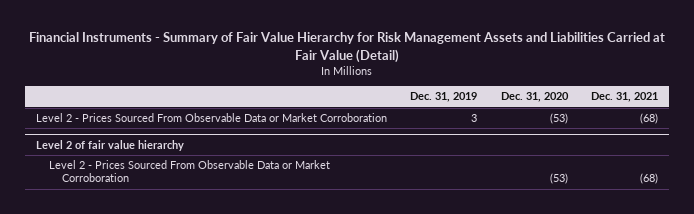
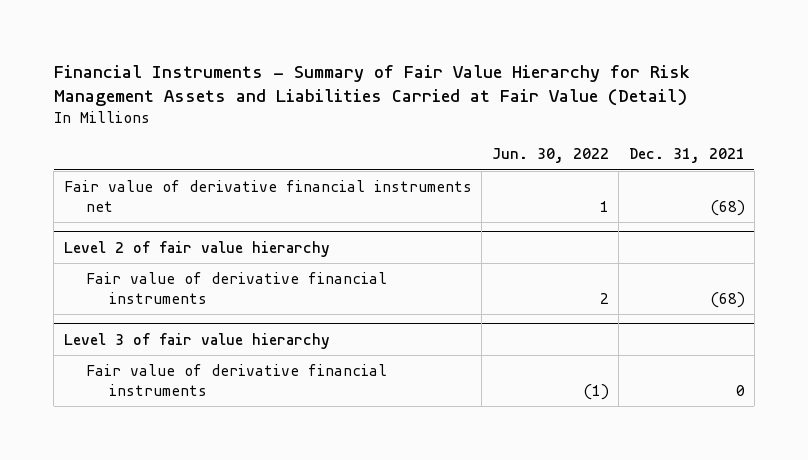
- | Dec. 31, 2019 | Dec. 31, 2020 | Dec. 31, 2021
+ | Jun. 30, 2022 | Dec. 31, 2021
- Level 2 - Prices Sourced From Observable Data or Market Corroboration | 3 | (53) | (68)
+ Fair value of derivative financial instruments net | 1 | (68)
@ Level 2 of fair value hierarchy
- Level 2 - Prices Sourced From Observable Data or Market Corroboration | | (53) | (68)
+ Fair value of derivative financial instruments | 2 | (68)
+ Level 3 of fair value hierarchy
+ Fair value of derivative financial instruments | (1) | 0

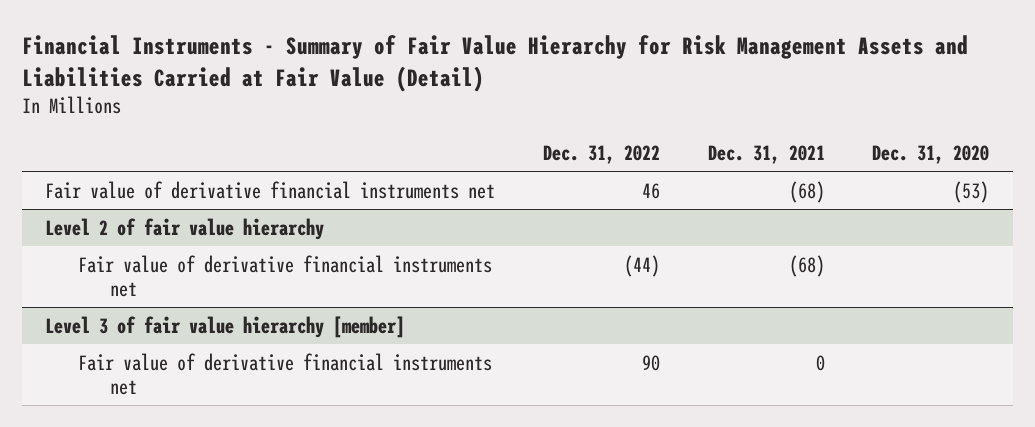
- | Jun. 30, 2022 | Dec. 31, 2021
+ | Dec. 31, 2022 | Dec. 31, 2021 | Dec. 31, 2020
@ Level 2 of fair value hierarchy
- Fair value of derivative financial instruments | 2 | (68)
- Level 3 of fair value hierarchy
- Fair value of derivative financial instruments | (1) | 0
@ Level 2 of fair value hierarchy
+ Fair value of derivative financial instruments net | (44) | (68) |
+ Level 3 of fair value hierarchy [member]
+ Fair value of derivative financial instruments net | 90 | 0 |

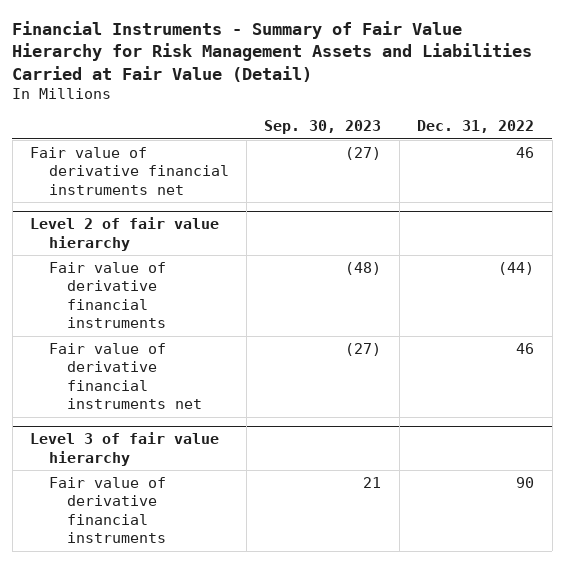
- | Dec. 31, 2022 | Dec. 31, 2021 | Dec. 31, 2020
+ | Sep. 30, 2023 | Dec. 31, 2022
@ Level 2 of fair value hierarchy
- Fair value of derivative financial instruments net | (44) | (68) |
- Level 3 of fair value hierarchy [member]
- Fair value of derivative financial instruments net | 90 | 0 |
@ Level 2 of fair value hierarchy
+ Fair value of derivative financial instruments | (48) | (44)
+ Fair value of derivative financial instruments net | (27) | 46
+ Level 3 of fair value hierarchy
+ Fair value of derivative financial instruments | 21 | 90

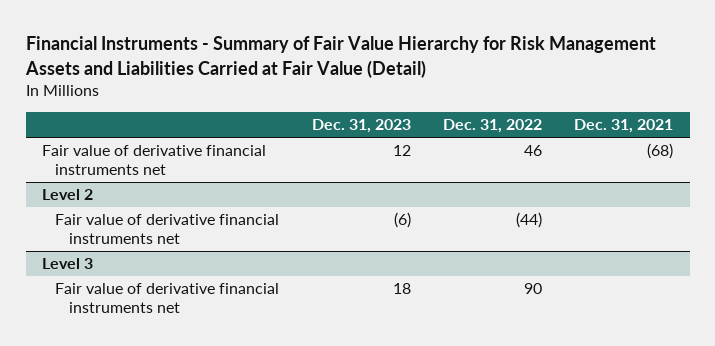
- | Sep. 30, 2023 | Dec. 31, 2022
+ | Dec. 31, 2023 | Dec. 31, 2022 | Dec. 31, 2021
- Level 2 of fair value hierarchy
- Fair value of derivative financial instruments | (48) | (44)
- Fair value of derivative financial instruments net | (27) | 46
- Level 3 of fair value hierarchy
- Fair value of derivative financial instruments | 21 | 90
+ Level 2
+ Fair value of derivative financial instruments net | (6) | (44) |
+ Level 3
+ Fair value of derivative financial instruments net | 18 | 90 |

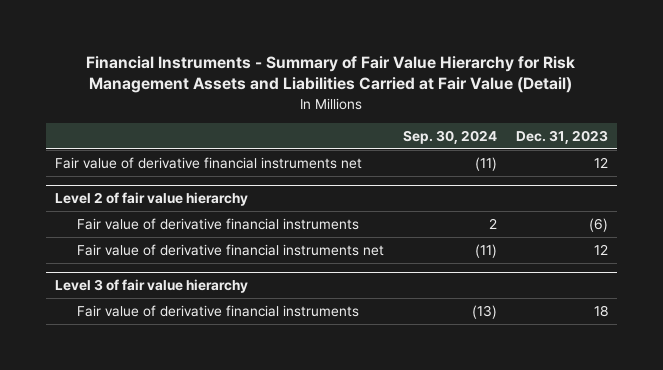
- | Dec. 31, 2023 | Dec. 31, 2022 | Dec. 31, 2021
+ | Sep. 30, 2024 | Dec. 31, 2023
- Level 2
- Fair value of derivative financial instruments net | (6) | (44) |
- Level 3
- Fair value of derivative financial instruments net | 18 | 90 |
+ Level 2 of fair value hierarchy
+ Fair value of derivative financial instruments | 2 | (6)
+ Fair value of derivative financial instruments net | (11) | 12
+ Level 3 of fair value hierarchy
+ Fair value of derivative financial instruments | (13) | 18

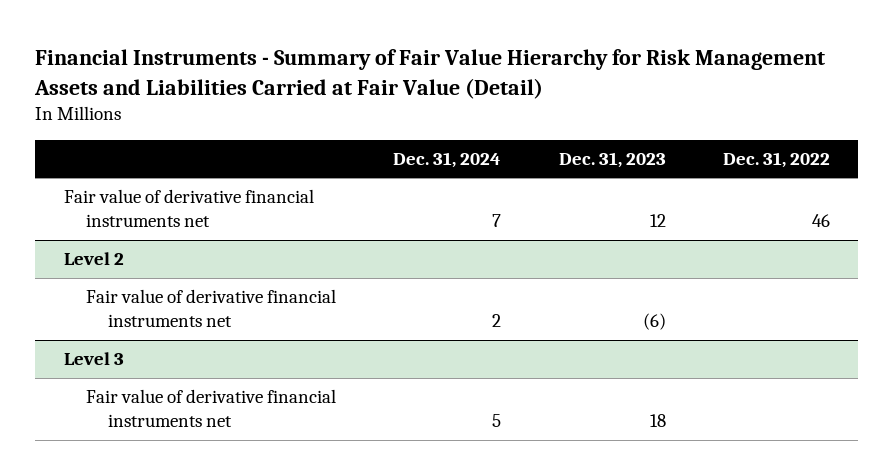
- | Sep. 30, 2024 | Dec. 31, 2023
+ | Dec. 31, 2024 | Dec. 31, 2023 | Dec. 31, 2022
- Level 2 of fair value hierarchy
- Fair value of derivative financial instruments | 2 | (6)
- Fair value of derivative financial instruments net | (11) | 12
- Level 3 of fair value hierarchy
- Fair value of derivative financial instruments | (13) | 18
+ Level 2
+ Fair value of derivative financial instruments net | 2 | (6) |
+ Level 3
+ Fair value of derivative financial instruments net | 5 | 18 |

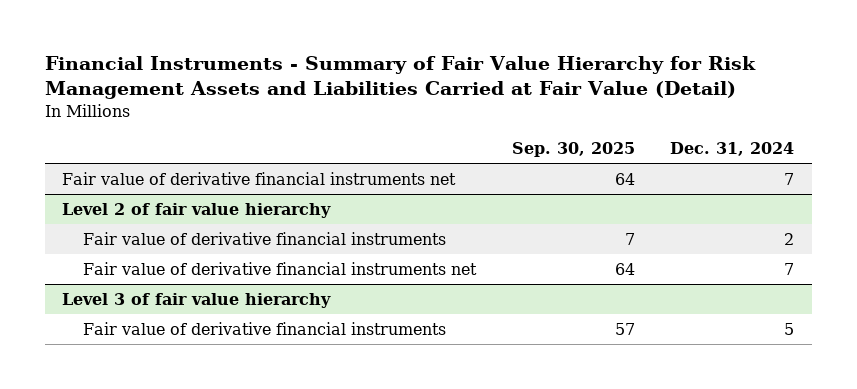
- | Dec. 31, 2024 | Dec. 31, 2023 | Dec. 31, 2022
+ | Sep. 30, 2025 | Dec. 31, 2024
- Level 2
- Fair value of derivative financial instruments net | 2 | (6) |
- Level 3
- Fair value of derivative financial instruments net | 5 | 18 |
+ Level 2 of fair value hierarchy
+ Fair value of derivative financial instruments | 7 | 2
+ Fair value of derivative financial instruments net | 64 | 7
+ Level 3 of fair value hierarchy
+ Fair value of derivative financial instruments | 57 | 5

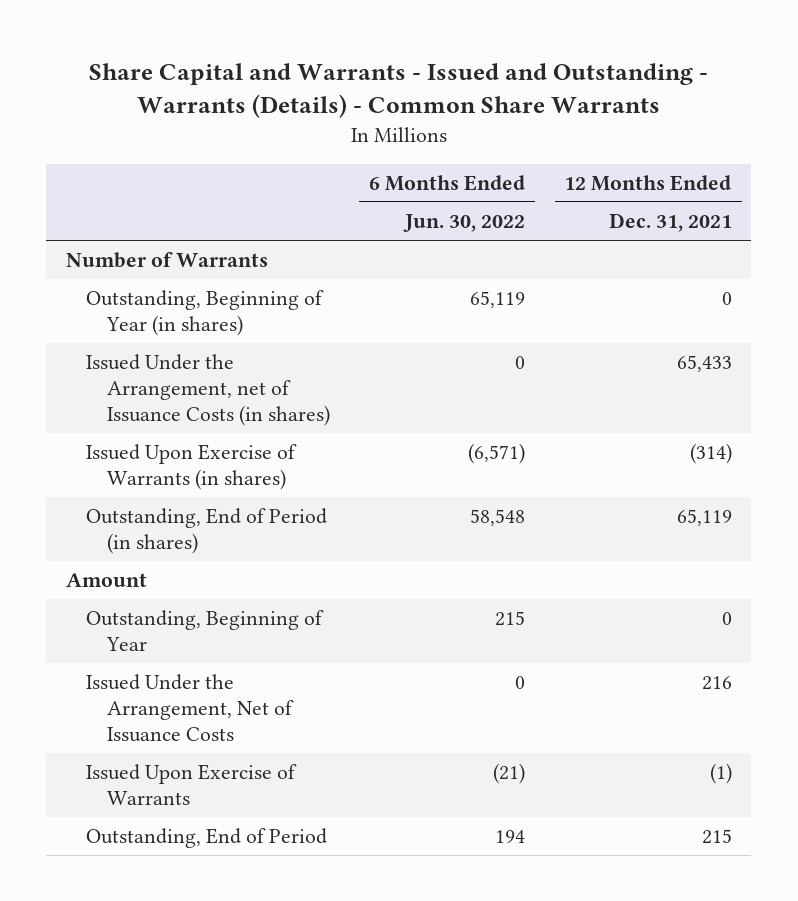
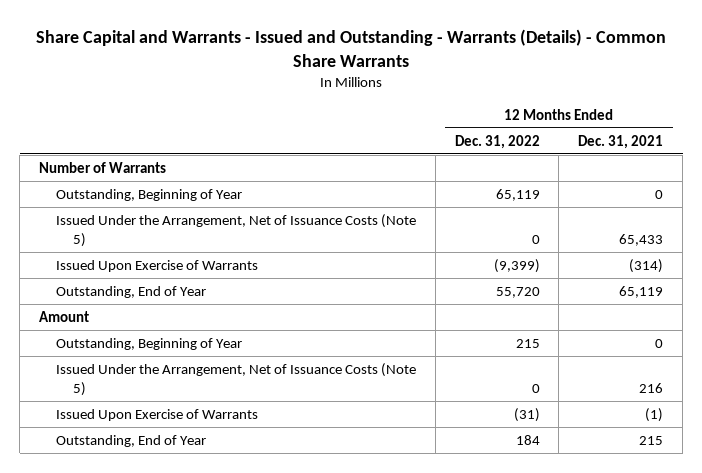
- | 6 Months Ended Jun. 30, 2022 | 12 Months Ended Dec. 31, 2021
+ | 12 Months Ended Dec. 31, 2022 | 12 Months Ended Dec. 31, 2021
- Outstanding, Beginning of Year (in shares) | 65,119 | 0
- Issued Under the Arrangement, net of Issuance Costs (in shares) | 0 | 65,433
- Issued Upon Exercise of Warrants (in shares) | (6,571) | (314)
- Outstanding, End of Period (in shares) | 58,548 | 65,119
+ Outstanding, Beginning of Year | 65,119 | 0
+ Issued Under the Arrangement, Net of Issuance Costs (Note 5) | 0 | 65,433
+ Issued Upon Exercise of Warrants | (9,399) | (314)
+ Outstanding, End of Year | 55,720 | 65,119
- Issued Under the Arrangement, Net of Issuance Costs | 0 | 216
+ Issued Under the Arrangement, Net of Issuance Costs (Note 5) | 0 | 216
- Outstanding, End of Period | 194 | 215
+ Outstanding, End of Year | 184 | 215

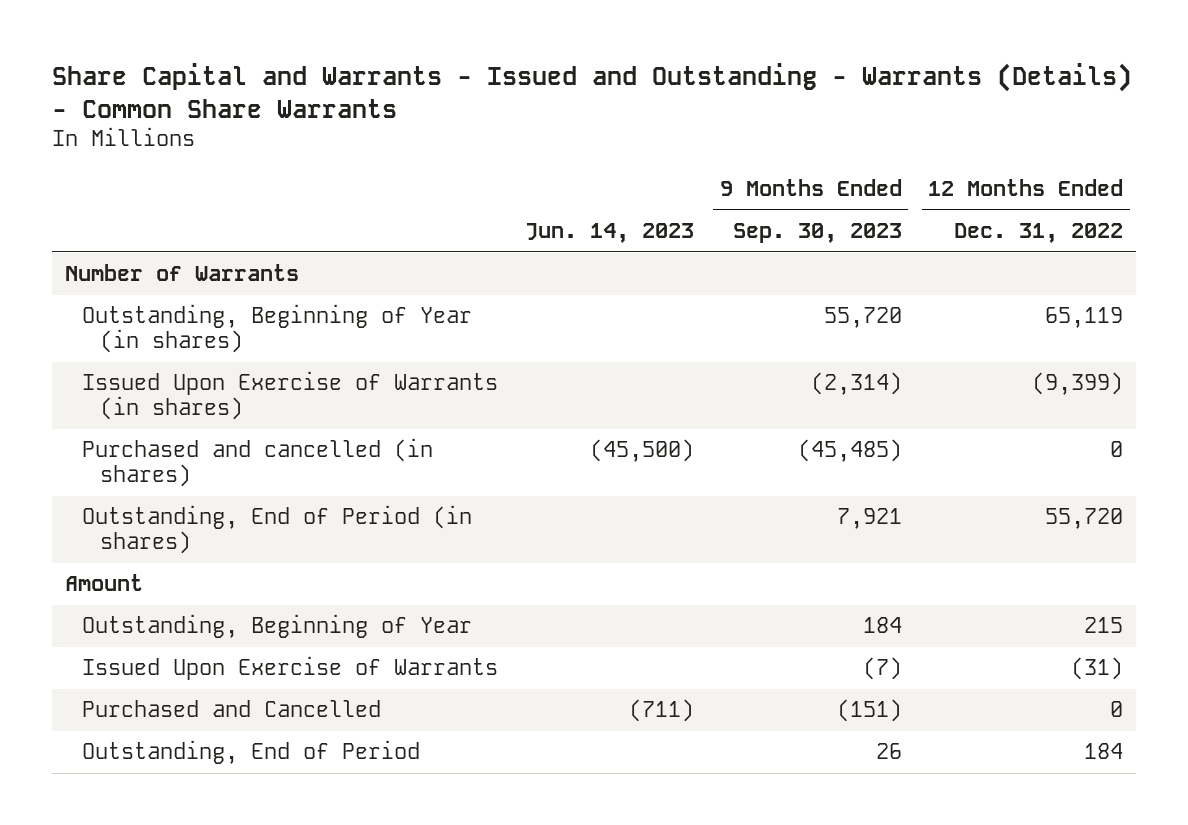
- | 12 Months Ended Dec. 31, 2022 | 12 Months Ended Dec. 31, 2021
+ | Jun. 14, 2023 | 9 Months Ended Sep. 30, 2023 | 12 Months Ended Dec. 31, 2022
- Outstanding, Beginning of Year | 65,119 | 0
- Issued Under the Arrangement, Net of Issuance Costs (Note 5) | 0 | 65,433
- Issued Upon Exercise of Warrants | (9,399) | (314)
- Outstanding, End of Year | 55,720 | 65,119
+ Outstanding, Beginning of Year (in shares) | | 55,720 | 65,119
+ Issued Upon Exercise of Warrants (in shares) | | (2,314) | (9,399)
+ Purchased and cancelled (in shares) | (45,500) | (45,485) | 0
+ Outstanding, End of Period (in shares) | | 7,921 | 55,720
- Issued Under the Arrangement, Net of Issuance Costs (Note 5) | 0 | 216
- Outstanding, End of Year | 184 | 215
+ Purchased and Cancelled | (711) | (151) | 0
+ Outstanding, End of Period | | 26 | 184

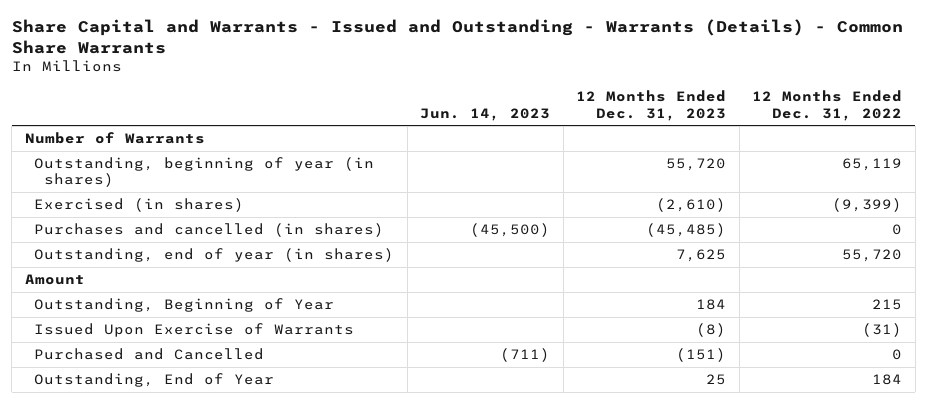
- | Jun. 14, 2023 | 9 Months Ended Sep. 30, 2023 | 12 Months Ended Dec. 31, 2022
+ | Jun. 14, 2023 | 12 Months Ended Dec. 31, 2023 | 12 Months Ended Dec. 31, 2022
- Outstanding, Beginning of Year (in shares) | | 55,720 | 65,119
- Issued Upon Exercise of Warrants (in shares) | | (2,314) | (9,399)
- Purchased and cancelled (in shares) | (45,500) | (45,485) | 0
- Outstanding, End of Period (in shares) | | 7,921 | 55,720
+ Outstanding, beginning of year (in shares) | | 55,720 | 65,119
+ Exercised (in shares) | | (2,610) | (9,399)
+ Purchases and cancelled (in shares) | (45,500) | (45,485) | 0
+ Outstanding, end of year (in shares) | | 7,625 | 55,720
- Outstanding, End of Period | | 26 | 184
+ Outstanding, End of Year | | 25 | 184

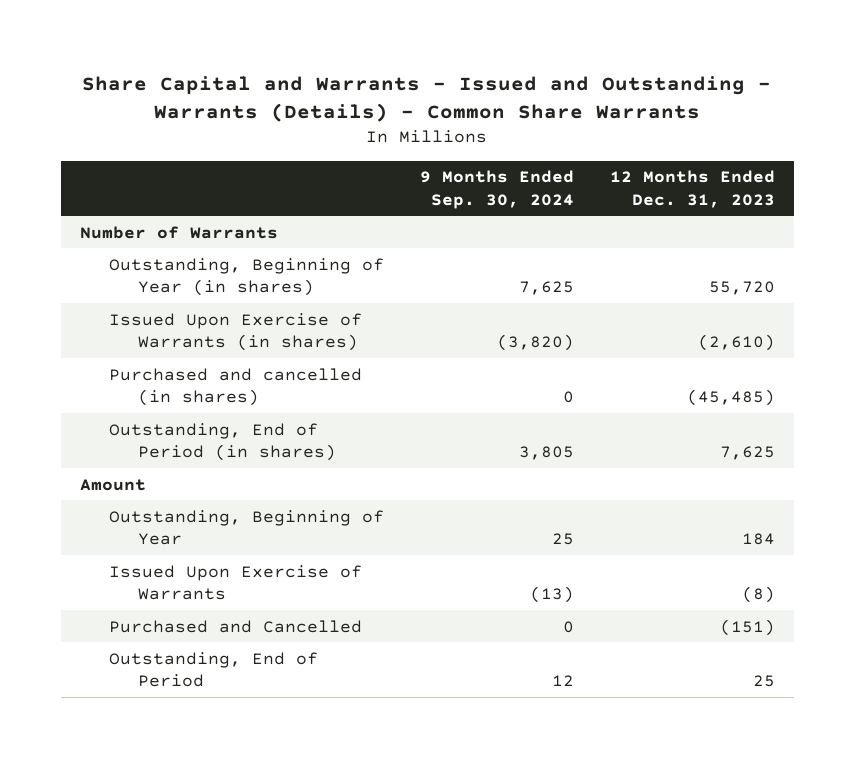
- | Jun. 14, 2023 | 12 Months Ended Dec. 31, 2023 | 12 Months Ended Dec. 31, 2022
+ | 9 Months Ended Sep. 30, 2024 | 12 Months Ended Dec. 31, 2023
- Outstanding, beginning of year (in shares) | | 55,720 | 65,119
- Exercised (in shares) | | (2,610) | (9,399)
- Purchases and cancelled (in shares) | (45,500) | (45,485) | 0
- Outstanding, end of year (in shares) | | 7,625 | 55,720
+ Outstanding, Beginning of Year (in shares) | 7,625 | 55,720
+ Issued Upon Exercise of Warrants (in shares) | (3,820) | (2,610)
+ Purchased and cancelled (in shares) | 0 | (45,485)
+ Outstanding, End of Period (in shares) | 3,805 | 7,625
- Outstanding, End of Year | | 25 | 184
+ Outstanding, End of Period | 12 | 25

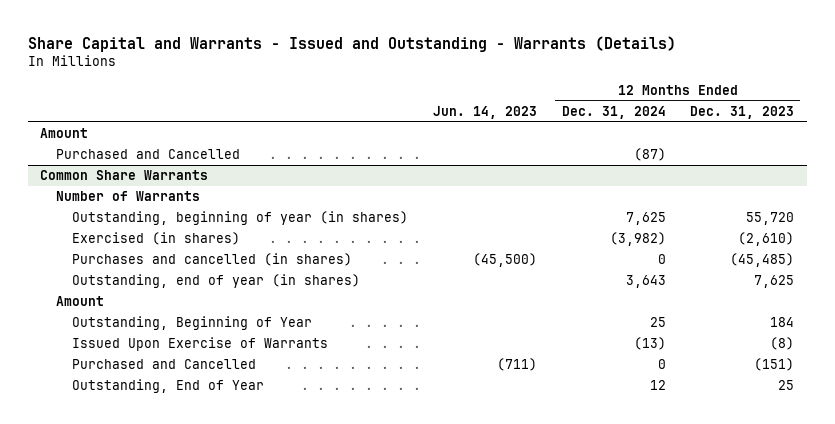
- Share Capital and Warrants - Issued and Outstanding - Warrants (Details) - Common Share Warrants
+ Share Capital and Warrants - Issued and Outstanding - Warrants (Details)
- | 9 Months Ended Sep. 30, 2024 | 12 Months Ended Dec. 31, 2023
+ | Jun. 14, 2023 | 12 Months Ended Dec. 31, 2024 | 12 Months Ended Dec. 31, 2023
+ Amount
+ Purchased and Cancelled | | (87) |
+ Common Share Warrants
- Outstanding, Beginning of Year (in shares) | 7,625 | 55,720
- Issued Upon Exercise of Warrants (in shares) | (3,820) | (2,610)
- Purchased and cancelled (in shares) | 0 | (45,485)
- Outstanding, End of Period (in shares) | 3,805 | 7,625
+ Outstanding, beginning of year (in shares) | | 7,625 | 55,720
+ Exercised (in shares) | | (3,982) | (2,610)
+ Purchases and cancelled (in shares) | (45,500) | 0 | (45,485)
+ Outstanding, end of year (in shares) | | 3,643 | 7,625
- Outstanding, End of Period | 12 | 25
+ Outstanding, End of Year | | 12 | 25

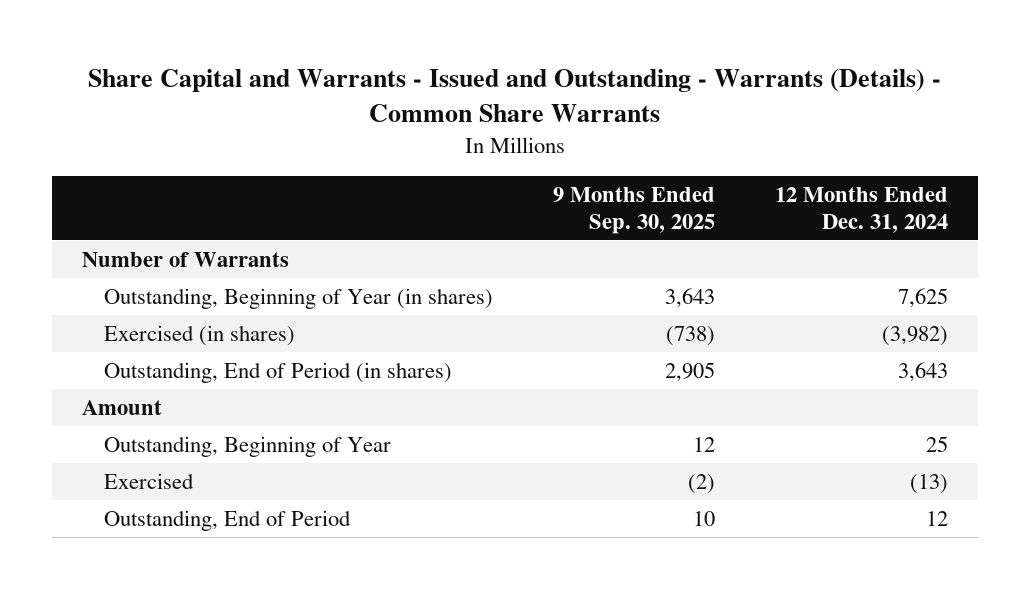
- Share Capital and Warrants - Issued and Outstanding - Warrants (Details)
+ Share Capital and Warrants - Issued and Outstanding - Warrants (Details) - Common Share Warrants
- | Jun. 14, 2023 | 12 Months Ended Dec. 31, 2024 | 12 Months Ended Dec. 31, 2023
+ | 9 Months Ended Sep. 30, 2025 | 12 Months Ended Dec. 31, 2024
- Amount
- Purchased and Cancelled | | (87) |
- Common Share Warrants
- Outstanding, beginning of year (in shares) | | 7,625 | 55,720
+ Outstanding, Beginning of Year (in shares) | 3,643 | 7,625
- Purchases and cancelled (in shares) | (45,500) | 0 | (45,485)
- Outstanding, end of year (in shares) | | 3,643 | 7,625
+ Outstanding, End of Period (in shares) | 2,905 | 3,643
- Issued Upon Exercise of Warrants | | (13) | (8)
- Purchased and Cancelled | (711) | 0 | (151)
- Outstanding, End of Year | | 12 | 25
+ Exercised | (2) | (13)
+ Outstanding, End of Period | 10 | 12

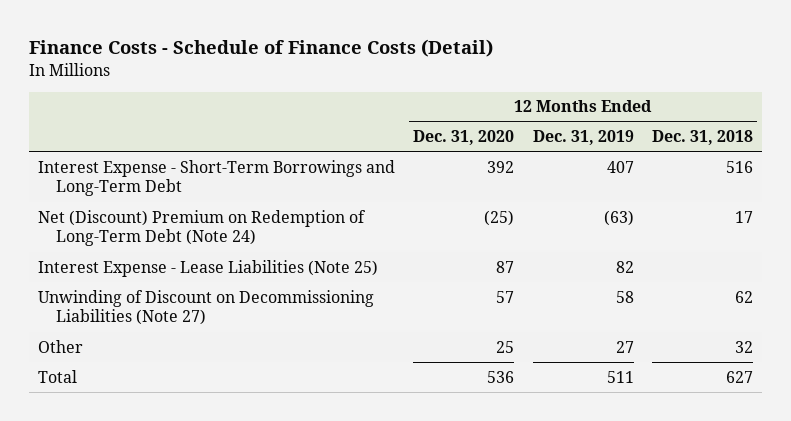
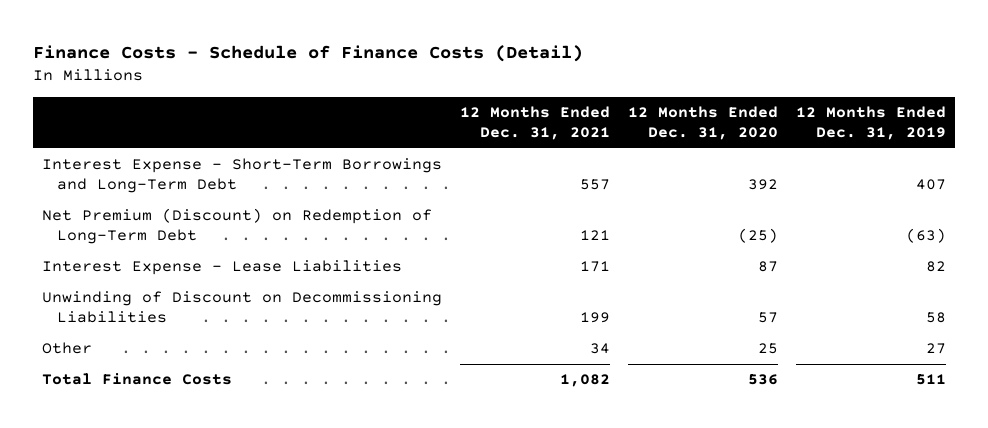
- | 12 Months Ended Dec. 31, 2020 | 12 Months Ended Dec. 31, 2019 | 12 Months Ended Dec. 31, 2018
+ | 12 Months Ended Dec. 31, 2021 | 12 Months Ended Dec. 31, 2020 | 12 Months Ended Dec. 31, 2019
- Net (Discount) Premium on Redemption of Long-Term Debt (Note 24) | (25) | (63) | 17
- Interest Expense - Lease Liabilities (Note 25) | 87 | 82 |
- Unwinding of Discount on Decommissioning Liabilities (Note 27) | 57 | 58 | 62
+ Net Premium (Discount) on Redemption of Long-Term Debt | 121 | (25) | (63)
+ Interest Expense - Lease Liabilities | 171 | 87 | 82
+ Unwinding of Discount on Decommissioning Liabilities | 199 | 57 | 58
- Total | 536 | 511 | 627
+ Total Finance Costs | 1,082 | 536 | 511

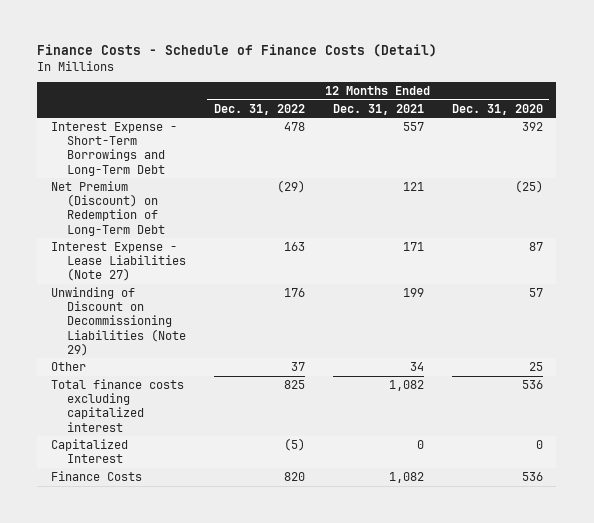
- | 12 Months Ended Dec. 31, 2021 | 12 Months Ended Dec. 31, 2020 | 12 Months Ended Dec. 31, 2019
+ | 12 Months Ended Dec. 31, 2022 | 12 Months Ended Dec. 31, 2021 | 12 Months Ended Dec. 31, 2020
- Interest Expense - Lease Liabilities | 171 | 87 | 82
- Unwinding of Discount on Decommissioning Liabilities | 199 | 57 | 58
+ Interest Expense - Lease Liabilities (Note 27) | 163 | 171 | 87
+ Unwinding of Discount on Decommissioning Liabilities (Note 29) | 176 | 199 | 57
- Total Finance Costs | 1,082 | 536 | 511
+ Total finance costs excluding capitalized interest | 825 | 1,082 | 536
+ Capitalized Interest | (5) | 0 | 0
+ Finance Costs | 820 | 1,082 | 536

